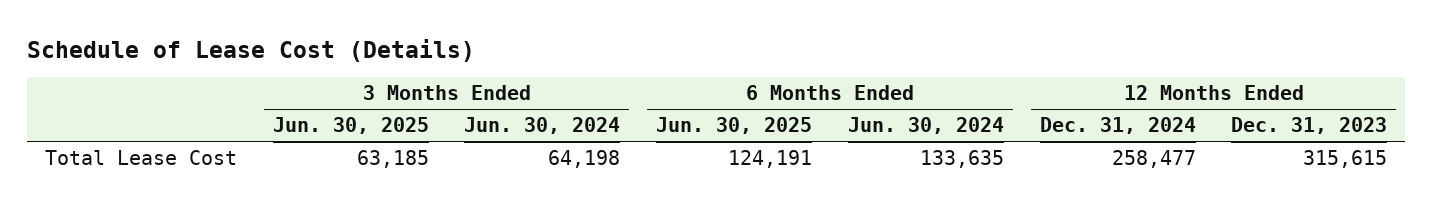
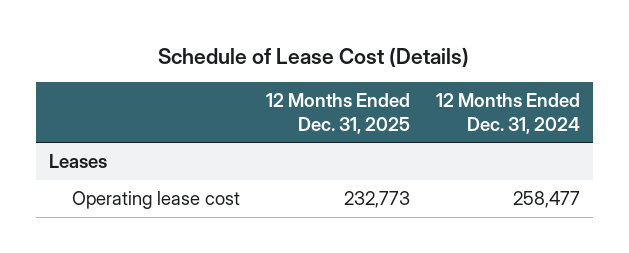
- | 3 Months Ended Jun. 30, 2025 | 3 Months Ended Jun. 30, 2024 | 6 Months Ended Jun. 30, 2025 | 6 Months Ended Jun. 30, 2024 | 12 Months Ended Dec. 31, 2024 | 12 Months Ended Dec. 31, 2023
+ | 12 Months Ended Dec. 31, 2025 | 12 Months Ended Dec. 31, 2024
- Total Lease Cost | 63,185 | 64,198 | 124,191 | 133,635 | 258,477 | 315,615
+ Leases
+ Operating lease cost | 232,773 | 258,477

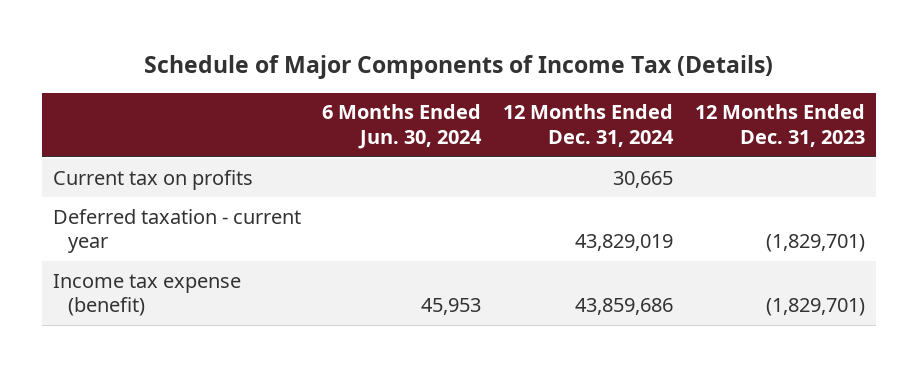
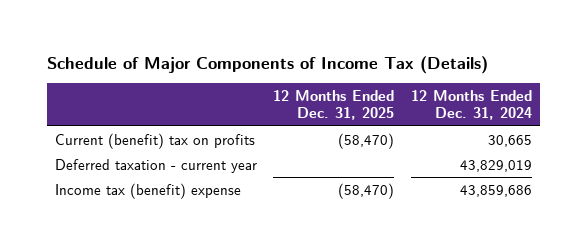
- | 6 Months Ended Jun. 30, 2024 | 12 Months Ended Dec. 31, 2024 | 12 Months Ended Dec. 31, 2023
+ | 12 Months Ended Dec. 31, 2025 | 12 Months Ended Dec. 31, 2024
- Current tax on profits | | 30,665 |
+ Current (benefit) tax on profits | (58,470) | 30,665
- Income tax expense (benefit) | 45,953 | 43,859,686 | (1,829,701)
+ Income tax (benefit) expense | (58,470) | 43,859,686

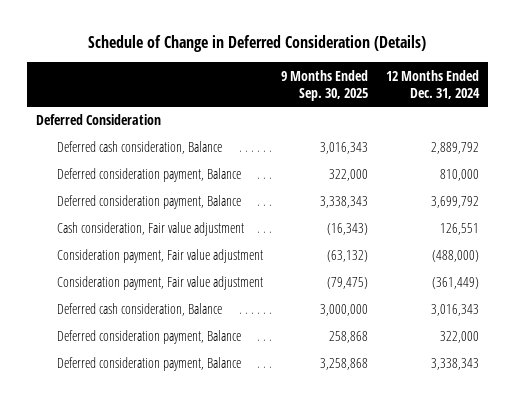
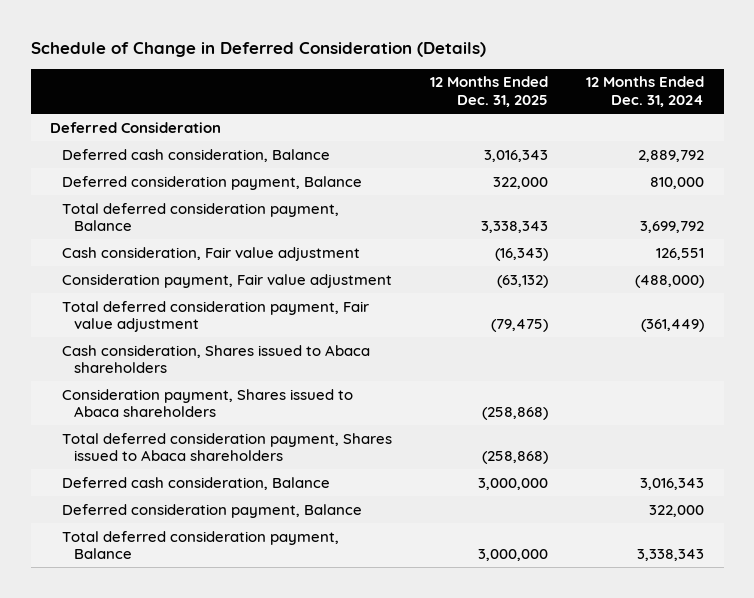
- | 9 Months Ended Sep. 30, 2025 | 12 Months Ended Dec. 31, 2024
+ | 12 Months Ended Dec. 31, 2025 | 12 Months Ended Dec. 31, 2024
- Deferred consideration payment, Balance | 3,338,343 | 3,699,792
+ Total deferred consideration payment, Balance | 3,338,343 | 3,699,792
- Consideration payment, Fair value adjustment | (79,475) | (361,449)
+ Total deferred consideration payment, Fair value adjustment | (79,475) | (361,449)
+ Cash consideration, Shares issued to Abaca shareholders
+ Consideration payment, Shares issued to Abaca shareholders | (258,868) |
+ Total deferred consideration payment, Shares issued to Abaca shareholders | (258,868) |
- Deferred consideration payment, Balance | 3,258,868 | 3,338,343
+ Total deferred consideration payment, Balance | 3,000,000 | 3,338,343

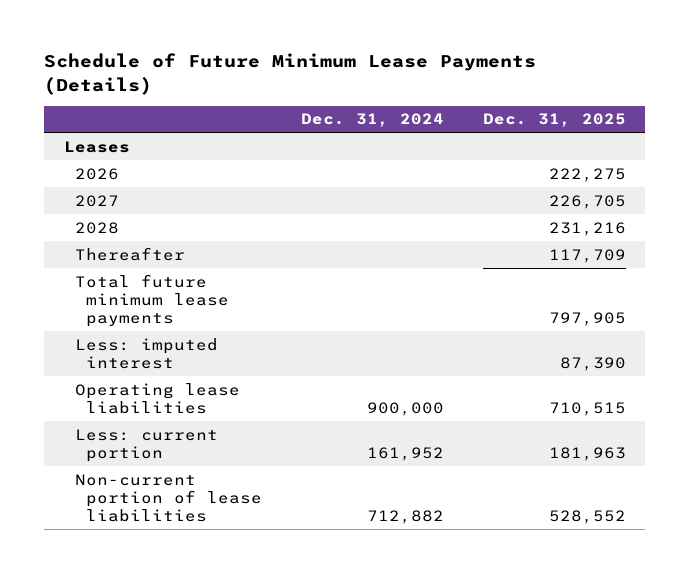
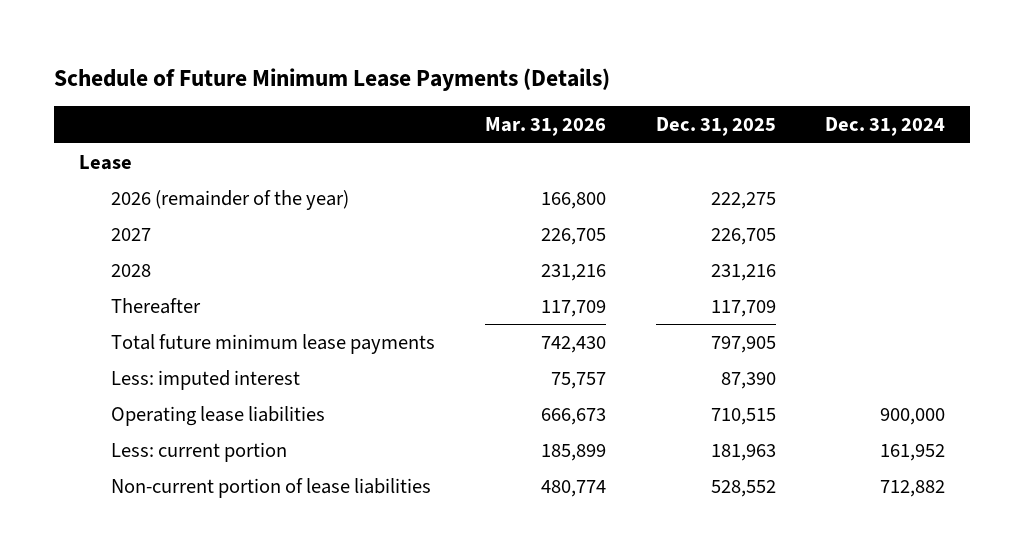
- | Dec. 31, 2024 | Dec. 31, 2025
+ | Mar. 31, 2026 | Dec. 31, 2025 | Dec. 31, 2024
- Leases
- 2026 | | 222,275
+ Lease
+ 2026 (remainder of the year) | 166,800 | 222,275 |

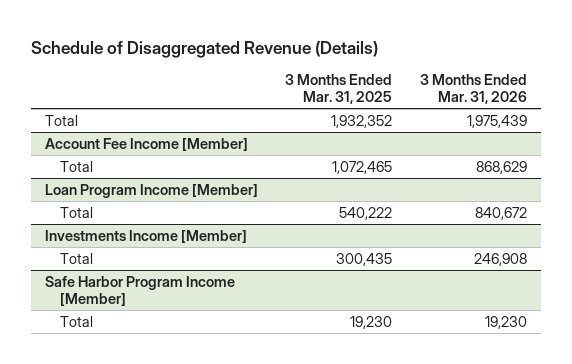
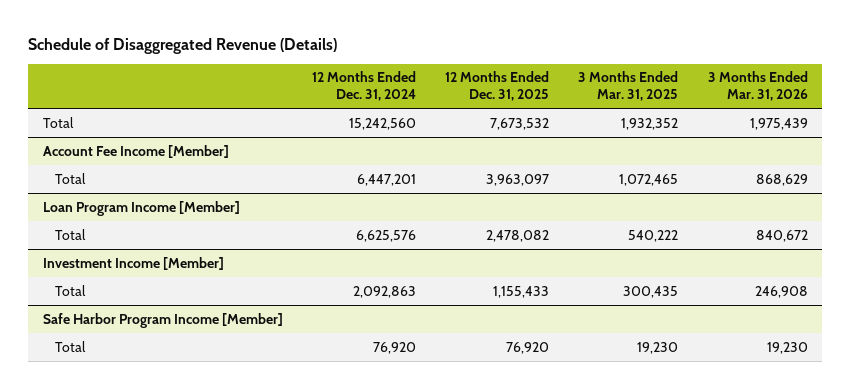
- | 3 Months Ended Mar. 31, 2025 | 3 Months Ended Mar. 31, 2026
+ | 12 Months Ended Dec. 31, 2024 | 12 Months Ended Dec. 31, 2025 | 3 Months Ended Mar. 31, 2025 | 3 Months Ended Mar. 31, 2026
- Investments Income [Member]
+ Investment Income [Member]

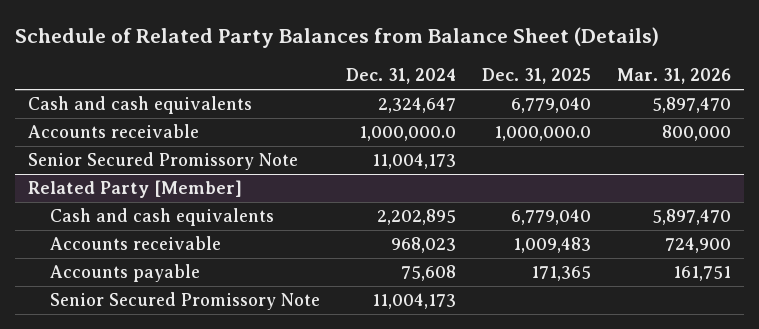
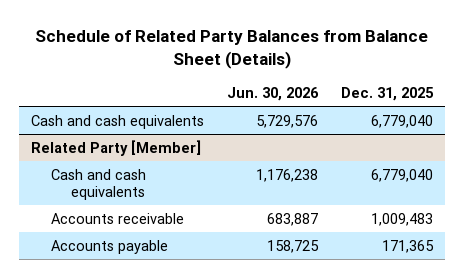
- | Dec. 31, 2024 | Dec. 31, 2025 | Mar. 31, 2026
+ | Jun. 30, 2026 | Dec. 31, 2025
- Accounts receivable | 1,000,000.0 | 1,000,000.0 | 800,000
- Senior Secured Promissory Note | 11,004,173 | |
@ Related Party [Member]
- Senior Secured Promissory Note | 11,004,173 | |

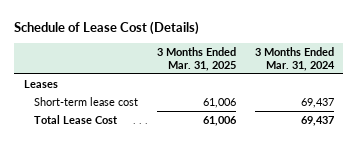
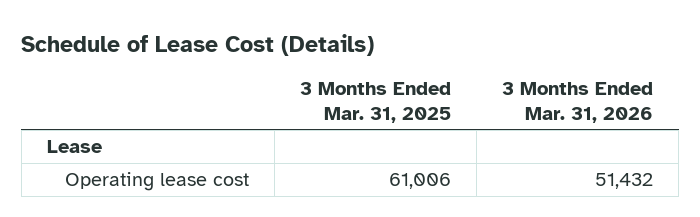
- | 3 Months Ended Mar. 31, 2025 | 3 Months Ended Mar. 31, 2024
+ | 3 Months Ended Mar. 31, 2025 | 3 Months Ended Mar. 31, 2026
- Leases
- Short-term lease cost | 61,006 | 69,437
- Total Lease Cost | 61,006 | 69,437
+ Lease
+ Operating lease cost | 61,006 | 51,432

